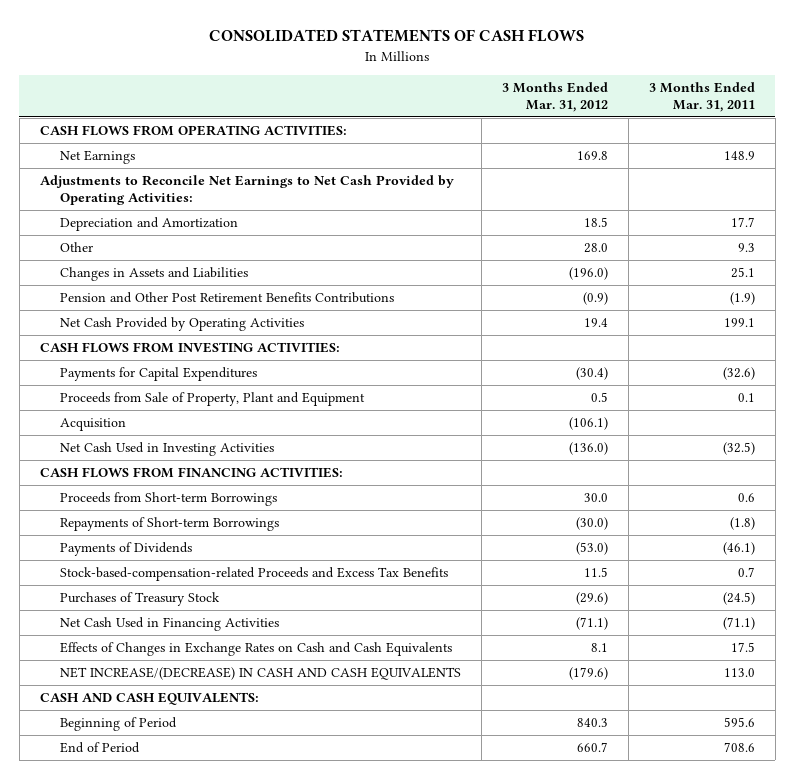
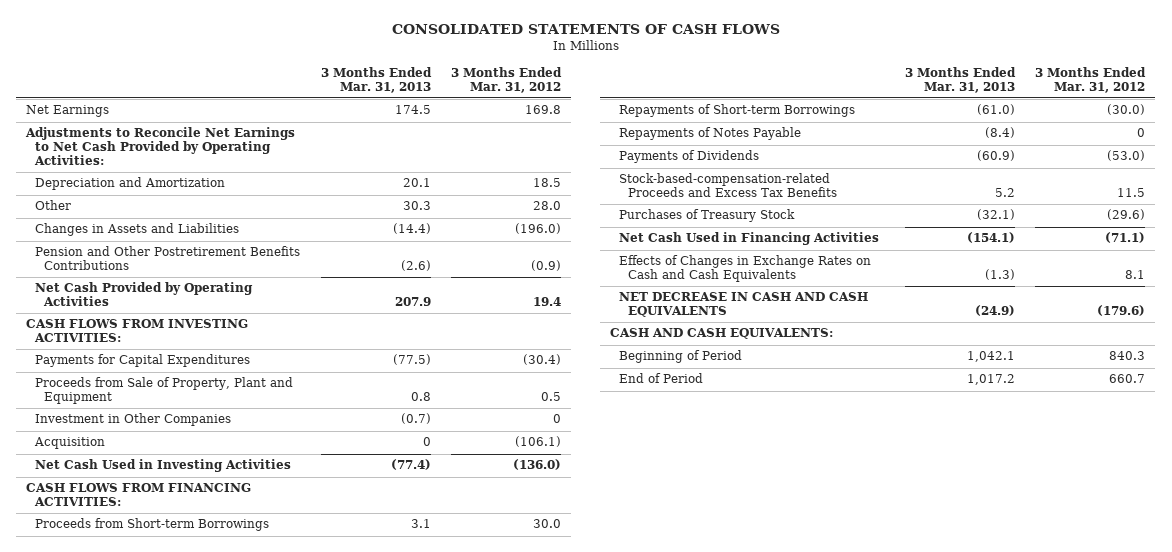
- | 3 Months Ended Mar. 31, 2012 | 3 Months Ended Mar. 31, 2011
+ | 3 Months Ended Mar. 31, 2013 | 3 Months Ended Mar. 31, 2012
- CASH FLOWS FROM OPERATING ACTIVITIES:
- Pension and Other Post Retirement Benefits Contributions | (0.9) | (1.9)
+ Pension and Other Postretirement Benefits Contributions | (2.6) | (0.9)
+ Investment in Other Companies | (0.7) | 0
+ Repayments of Notes Payable | (8.4) | 0
- NET INCREASE/(DECREASE) IN CASH AND CASH EQUIVALENTS | (179.6) | 113.0
+ NET DECREASE IN CASH AND CASH EQUIVALENTS | (24.9) | (179.6)

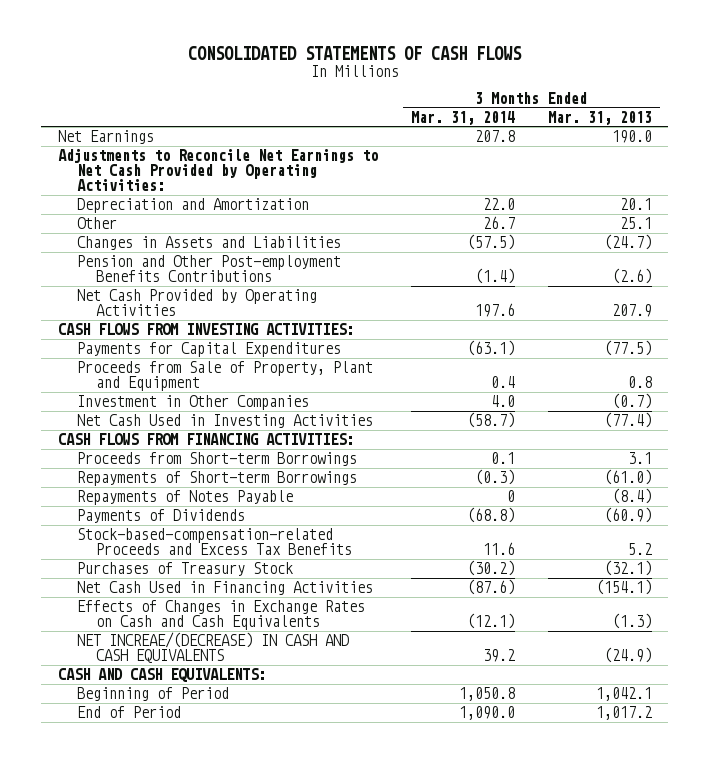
- | 3 Months Ended Mar. 31, 2013 | 3 Months Ended Mar. 31, 2012
+ | 3 Months Ended Mar. 31, 2014 | 3 Months Ended Mar. 31, 2013
- Net Earnings | 174.5 | 169.8
+ Net Earnings | 207.8 | 190.0
- Other | 30.3 | 28.0
- Changes in Assets and Liabilities | (14.4) | (196.0)
- Pension and Other Postretirement Benefits Contributions | (2.6) | (0.9)
+ Other | 26.7 | 25.1
+ Changes in Assets and Liabilities | (57.5) | (24.7)
+ Pension and Other Post-employment Benefits Contributions | (1.4) | (2.6)
- Acquisition | 0 | (106.1)
- NET DECREASE IN CASH AND CASH EQUIVALENTS | (24.9) | (179.6)
+ NET INCREAE/(DECREASE) IN CASH AND CASH EQUIVALENTS | 39.2 | (24.9)

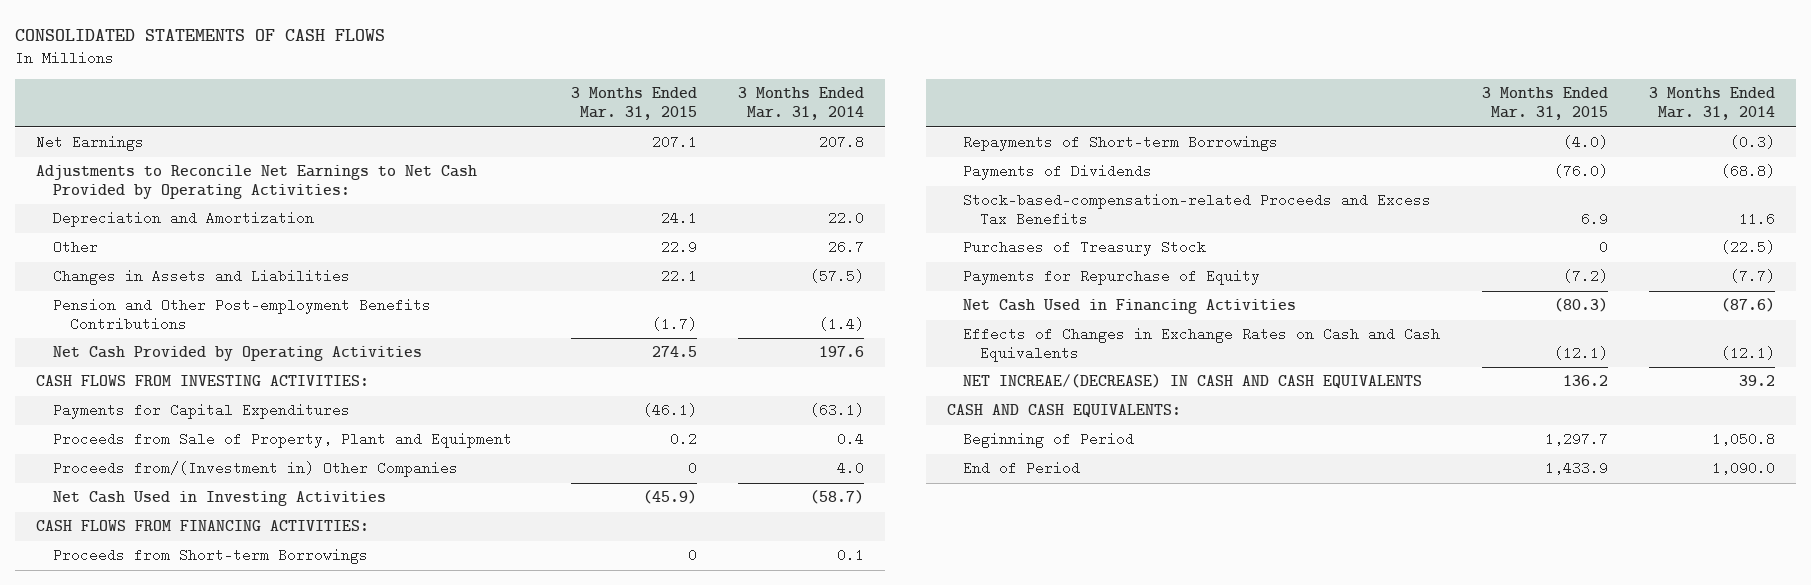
- | 3 Months Ended Mar. 31, 2014 | 3 Months Ended Mar. 31, 2013
+ | 3 Months Ended Mar. 31, 2015 | 3 Months Ended Mar. 31, 2014
- Investment in Other Companies | 4.0 | (0.7)
+ Proceeds from/(Investment in) Other Companies | 0 | 4.0
- Repayments of Notes Payable | 0 | (8.4)
- Purchases of Treasury Stock | (30.2) | (32.1)
+ Purchases of Treasury Stock | 0 | (22.5)
+ Payments for Repurchase of Equity | (7.2) | (7.7)

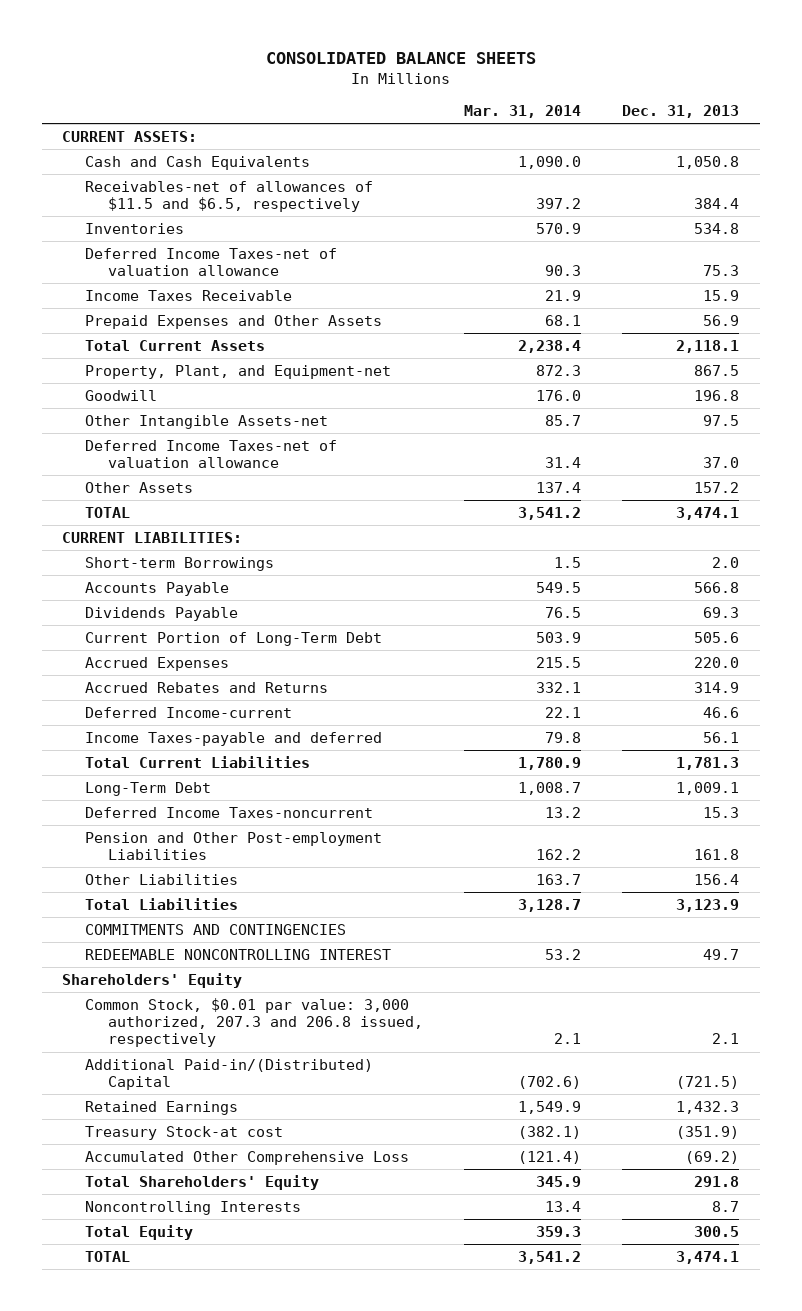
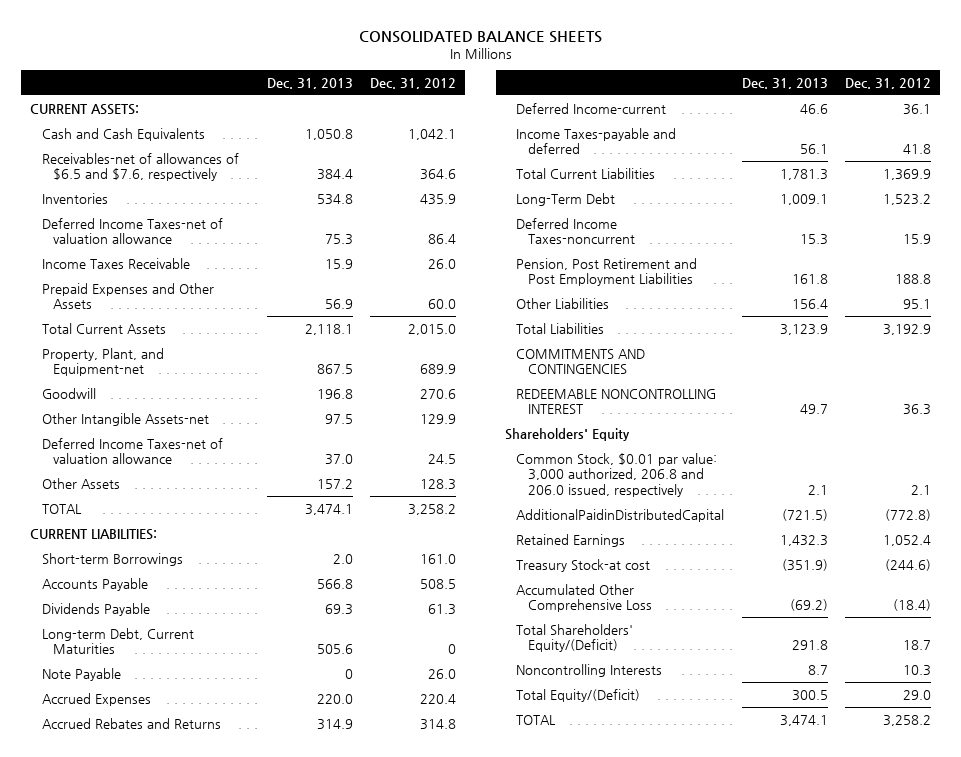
- | Mar. 31, 2014 | Dec. 31, 2013
+ | Dec. 31, 2013 | Dec. 31, 2012
- Receivables-net of allowances of $11.5 and $6.5, respectively | 397.2 | 384.4
+ Receivables-net of allowances of $6.5 and $7.6, respectively | 384.4 | 364.6
- Current Portion of Long-Term Debt | 503.9 | 505.6
+ Long-term Debt, Current Maturities | 505.6 | 0
+ Note Payable | 0 | 26.0
- Pension and Other Post-employment Liabilities | 162.2 | 161.8
+ Pension, Post Retirement and Post Employment Liabilities | 161.8 | 188.8
- Common Stock, $0.01 par value: 3,000 authorized, 207.3 and 206.8 issued, respectively | 2.1 | 2.1
- Additional Paid-in/(Distributed) Capital | (702.6) | (721.5)
+ Common Stock, $0.01 par value: 3,000 authorized, 206.8 and 206.0 issued, respectively | 2.1 | 2.1
+ AdditionalPaidinDistributedCapital | (721.5) | (772.8)
- Total Shareholders' Equity | 345.9 | 291.8
+ Total Shareholders' Equity/(Deficit) | 291.8 | 18.7
- Total Equity | 359.3 | 300.5
+ Total Equity/(Deficit) | 300.5 | 29.0

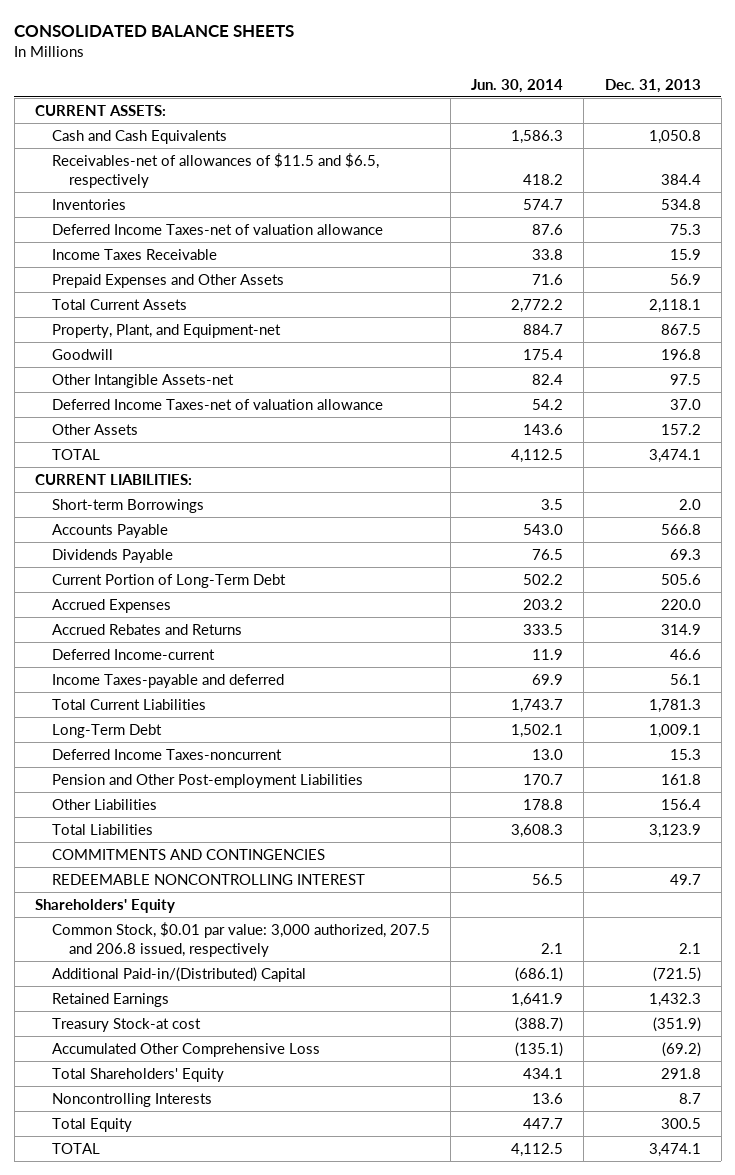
- | Dec. 31, 2013 | Dec. 31, 2012
+ | Jun. 30, 2014 | Dec. 31, 2013
- Receivables-net of allowances of $6.5 and $7.6, respectively | 384.4 | 364.6
+ Receivables-net of allowances of $11.5 and $6.5, respectively | 418.2 | 384.4
- Long-term Debt, Current Maturities | 505.6 | 0
- Note Payable | 0 | 26.0
+ Current Portion of Long-Term Debt | 502.2 | 505.6
- Pension, Post Retirement and Post Employment Liabilities | 161.8 | 188.8
+ Pension and Other Post-employment Liabilities | 170.7 | 161.8
- Common Stock, $0.01 par value: 3,000 authorized, 206.8 and 206.0 issued, respectively | 2.1 | 2.1
- AdditionalPaidinDistributedCapital | (721.5) | (772.8)
+ Common Stock, $0.01 par value: 3,000 authorized, 207.5 and 206.8 issued, respectively | 2.1 | 2.1
+ Additional Paid-in/(Distributed) Capital | (686.1) | (721.5)
- Total Shareholders' Equity/(Deficit) | 291.8 | 18.7
+ Total Shareholders' Equity | 434.1 | 291.8
- Total Equity/(Deficit) | 300.5 | 29.0
+ Total Equity | 447.7 | 300.5

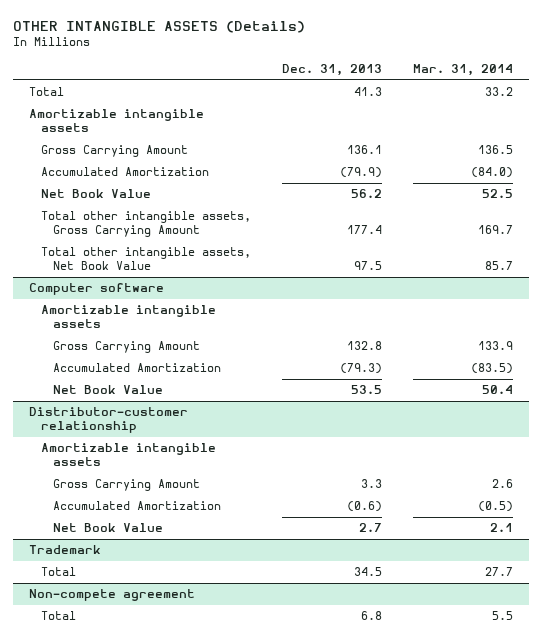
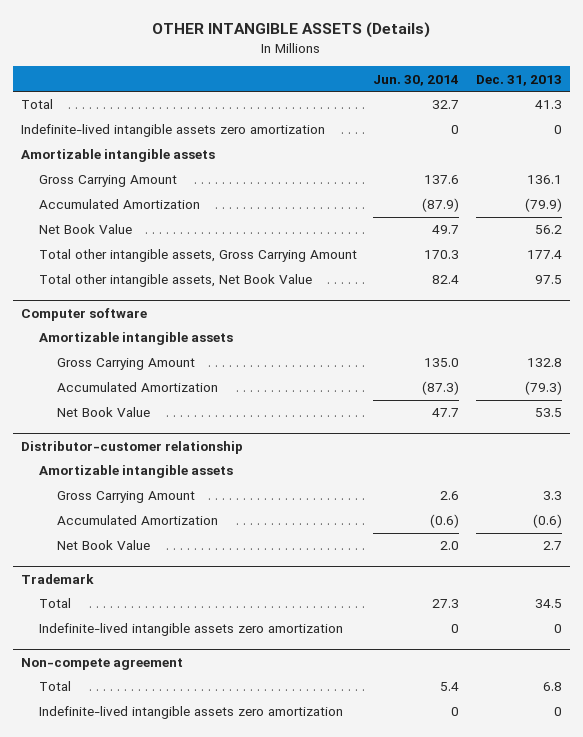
- | Dec. 31, 2013 | Mar. 31, 2014
+ | Jun. 30, 2014 | Dec. 31, 2013
+ Indefinite-lived intangible assets zero amortization | 0 | 0
@ Trademark
+ Indefinite-lived intangible assets zero amortization | 0 | 0
@ Non-compete agreement
+ Indefinite-lived intangible assets zero amortization | 0 | 0

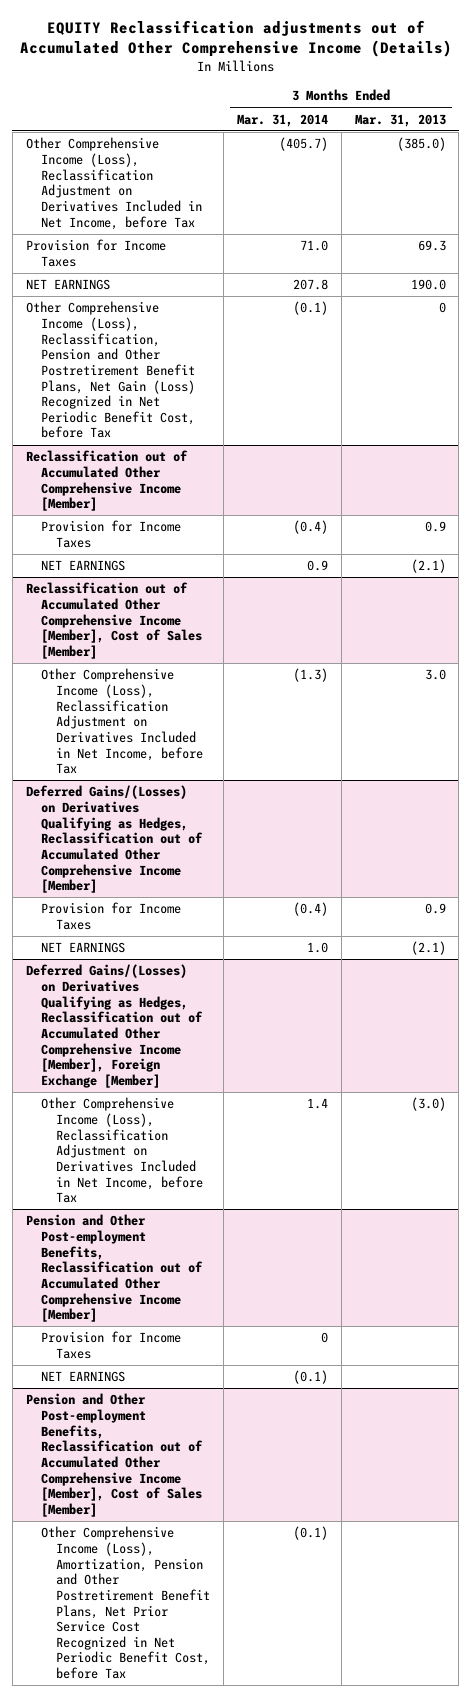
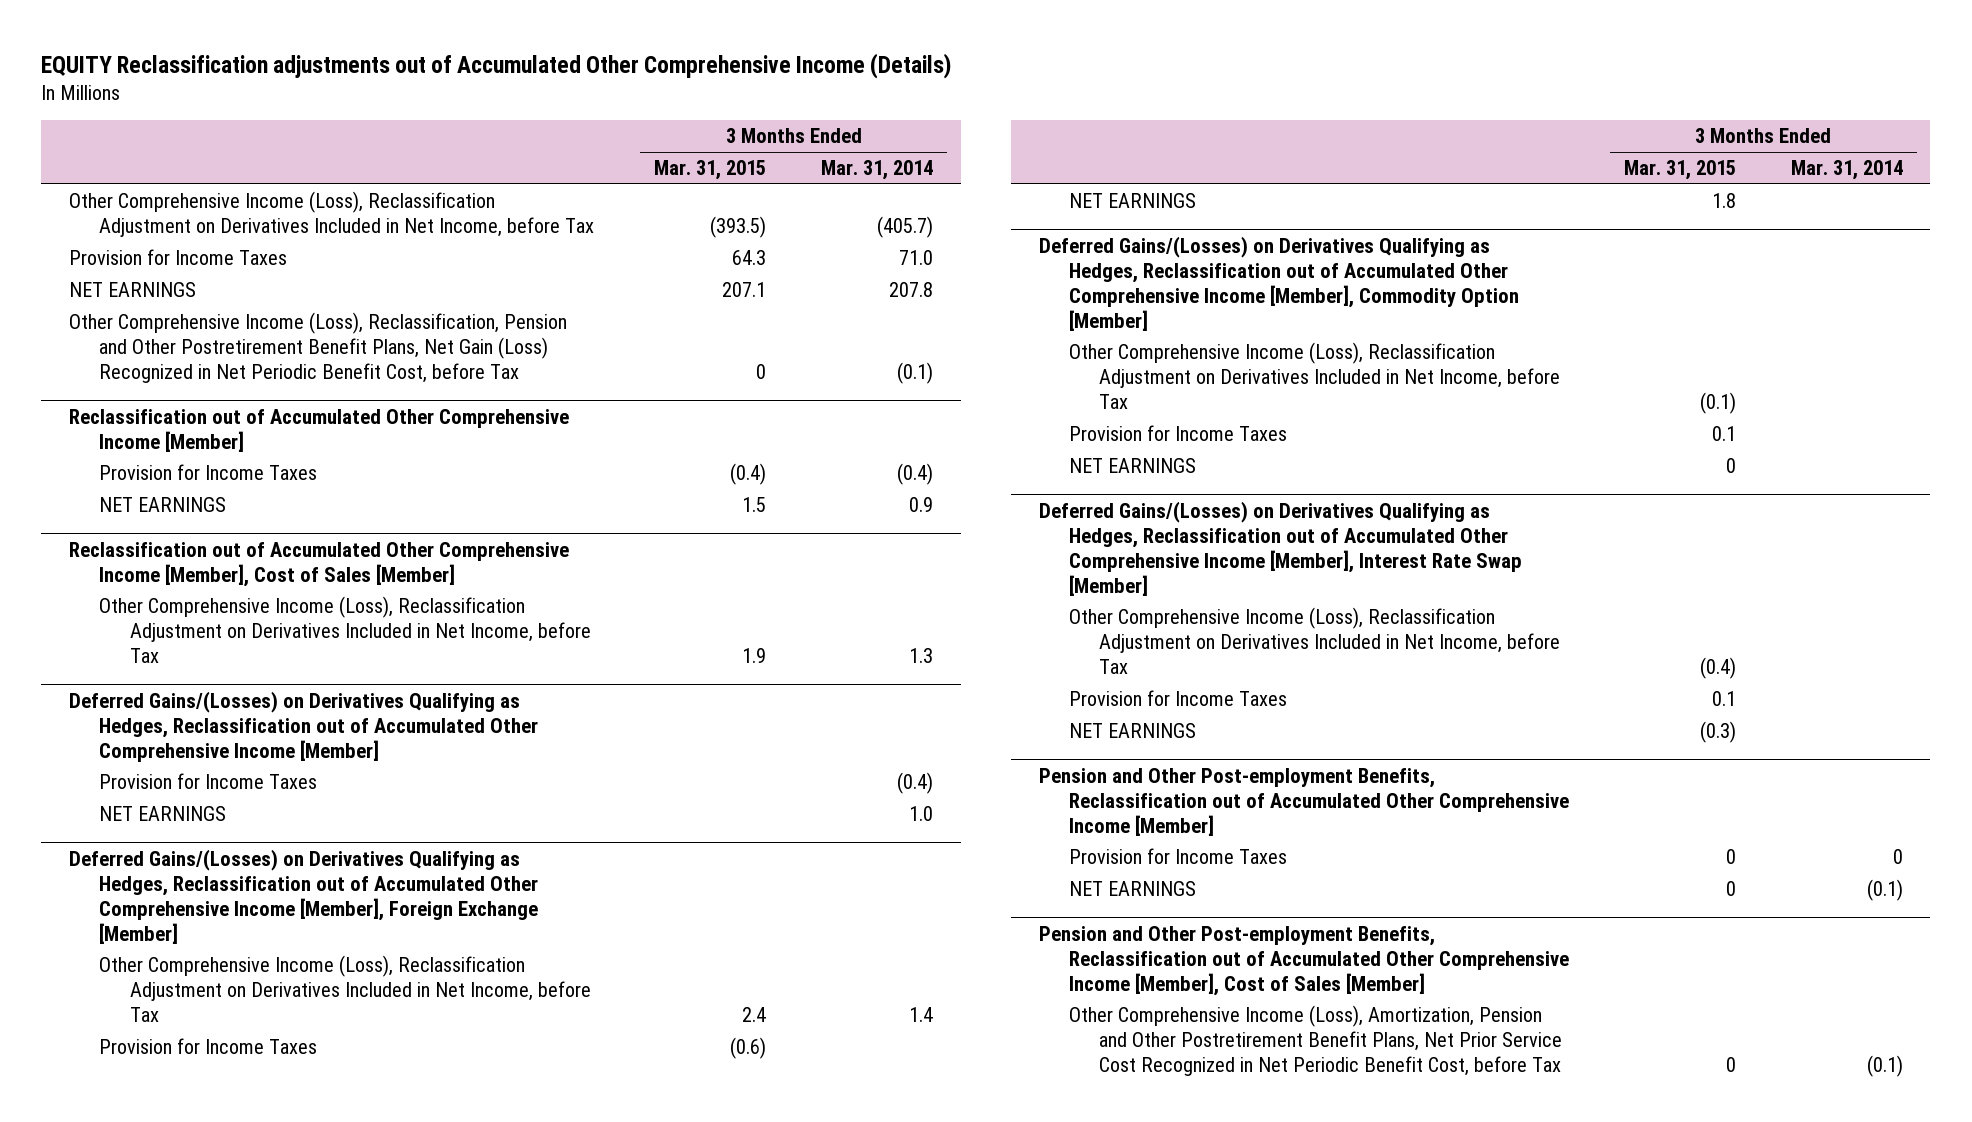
- | 3 Months Ended Mar. 31, 2014 | 3 Months Ended Mar. 31, 2013
+ | 3 Months Ended Mar. 31, 2015 | 3 Months Ended Mar. 31, 2014
@ Reclassification out of Accumulated Other Comprehensive Income [Member], Cost of Sales [Member]
- Other Comprehensive Income (Loss), Reclassification Adjustment on Derivatives Included in Net Income, before Tax | (1.3) | 3.0
+ Other Comprehensive Income (Loss), Reclassification Adjustment on Derivatives Included in Net Income, before Tax | 1.9 | 1.3
@ Deferred Gains/(Losses) on Derivatives Qualifying as Hedges, Reclassification out of Accumulated Other Comprehensive Income [Member], Foreign Exchange [Member]
+ Provision for Income Taxes | (0.6) |
+ NET EARNINGS | 1.8 |
+ Deferred Gains/(Losses) on Derivatives Qualifying as Hedges, Reclassification out of Accumulated Other Comprehensive Income [Member], Commodity Option [Member]
+ Other Comprehensive Income (Loss), Reclassification Adjustment on Derivatives Included in Net Income, before Tax | (0.1) |
+ Provision for Income Taxes | 0.1 |
+ NET EARNINGS | 0 |
+ Deferred Gains/(Losses) on Derivatives Qualifying as Hedges, Reclassification out of Accumulated Other Comprehensive Income [Member], Interest Rate Swap [Member]
+ Other Comprehensive Income (Loss), Reclassification Adjustment on Derivatives Included in Net Income, before Tax | (0.4) |
+ Provision for Income Taxes | 0.1 |
+ NET EARNINGS | (0.3) |

